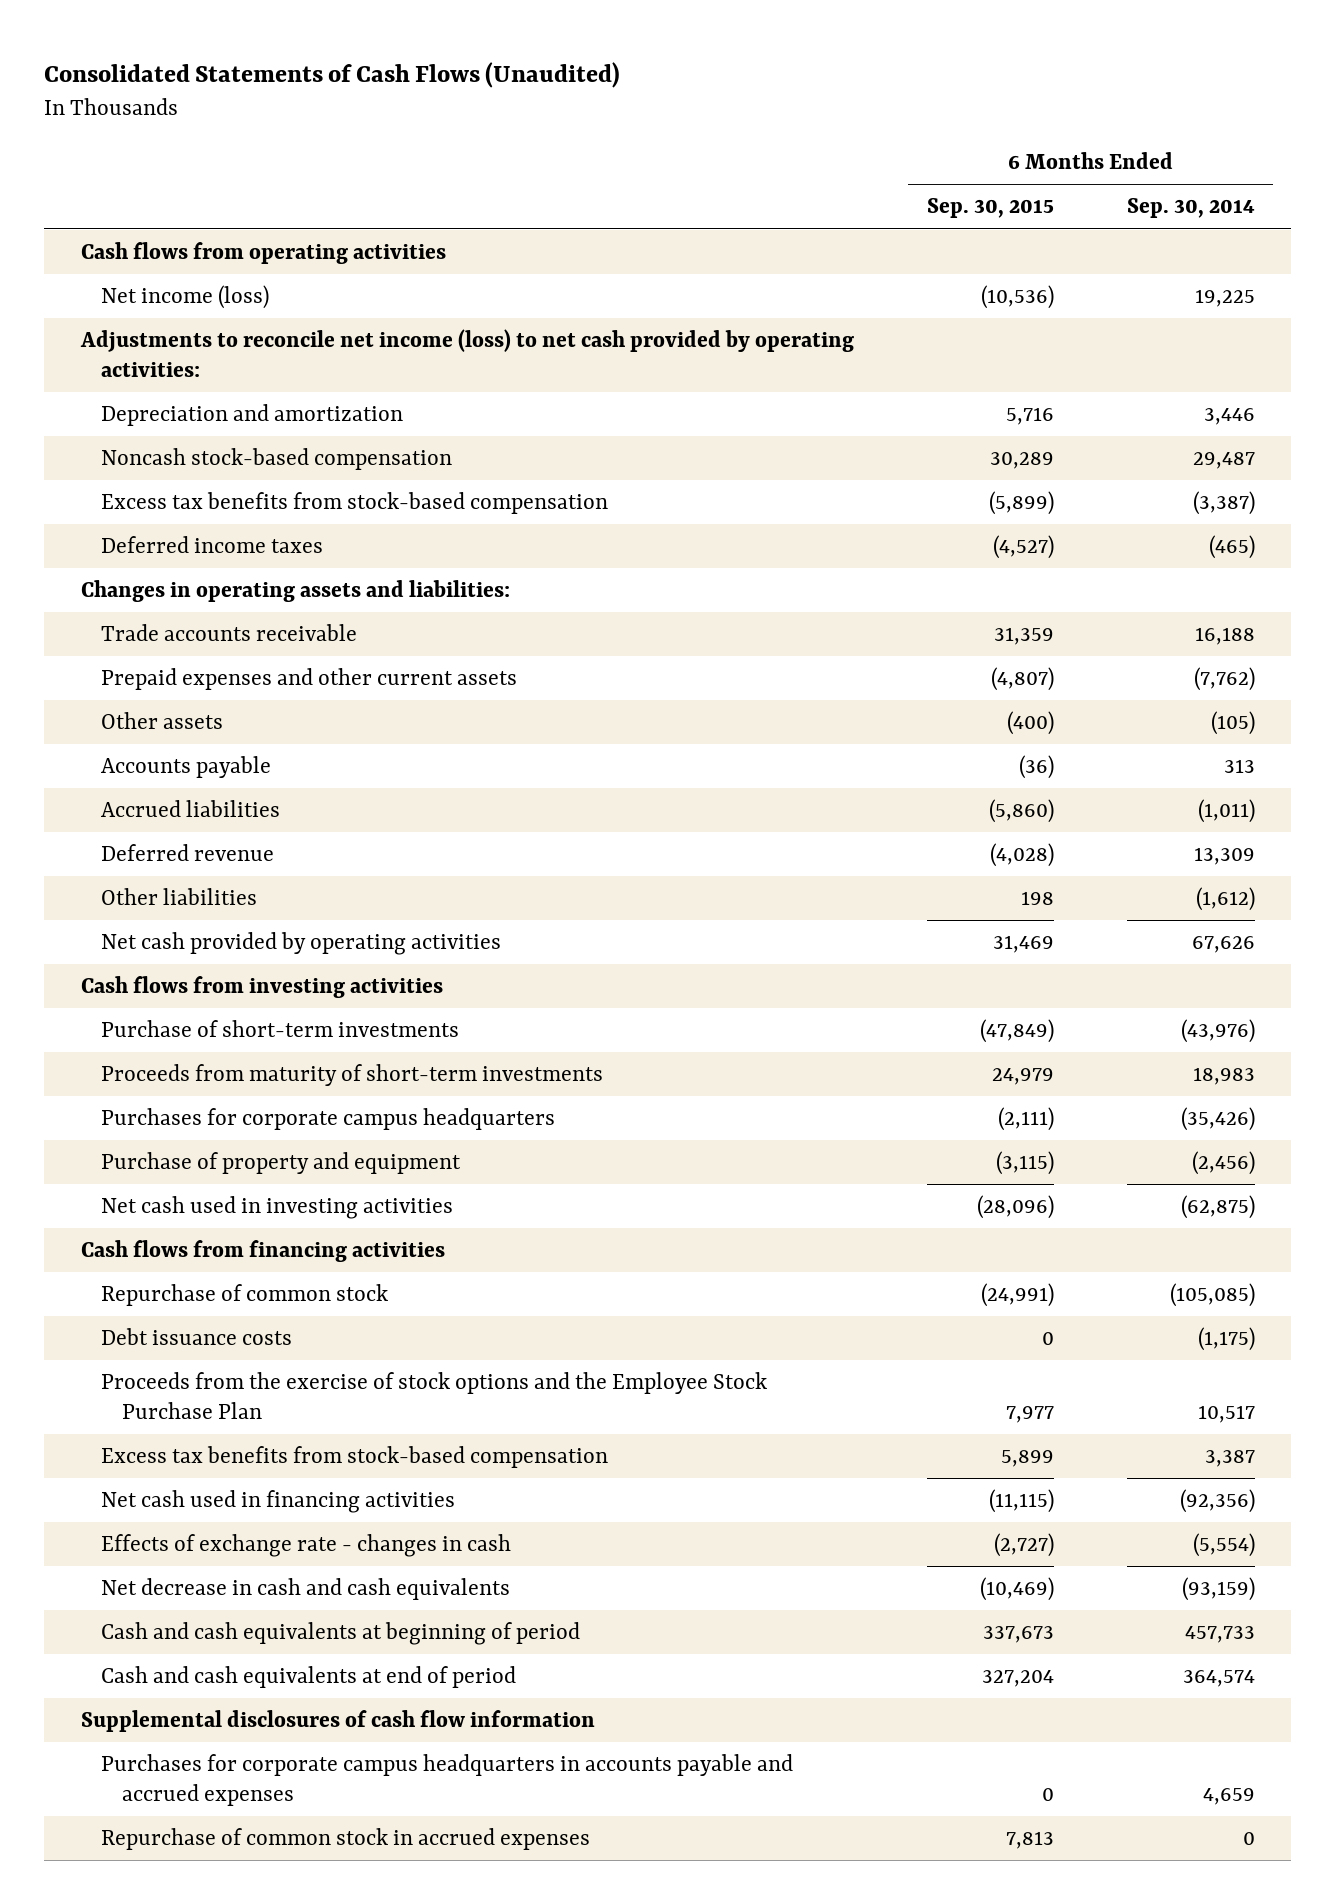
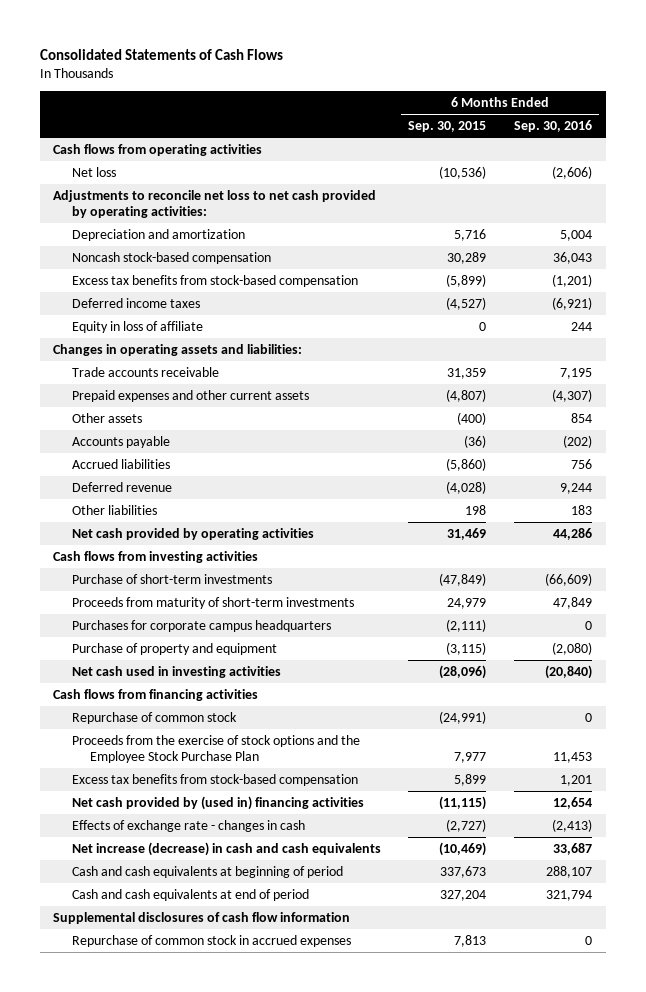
- Consolidated Statements of Cash Flows (Unaudited)
+ Consolidated Statements of Cash Flows
- | 6 Months Ended Sep. 30, 2015 | 6 Months Ended Sep. 30, 2014
+ | 6 Months Ended Sep. 30, 2015 | 6 Months Ended Sep. 30, 2016
- Net income (loss) | (10,536) | 19,225
- Adjustments to reconcile net income (loss) to net cash provided by operating activities:
+ Net loss | (10,536) | (2,606)
+ Adjustments to reconcile net loss to net cash provided by operating activities:
+ Equity in loss of affiliate | 0 | 244
- Debt issuance costs | 0 | (1,175)
- Net cash used in financing activities | (11,115) | (92,356)
+ Net cash provided by (used in) financing activities | (11,115) | 12,654
- Net decrease in cash and cash equivalents | (10,469) | (93,159)
+ Net increase (decrease) in cash and cash equivalents | (10,469) | 33,687
- Purchases for corporate campus headquarters in accounts payable and accrued expenses | 0 | 4,659

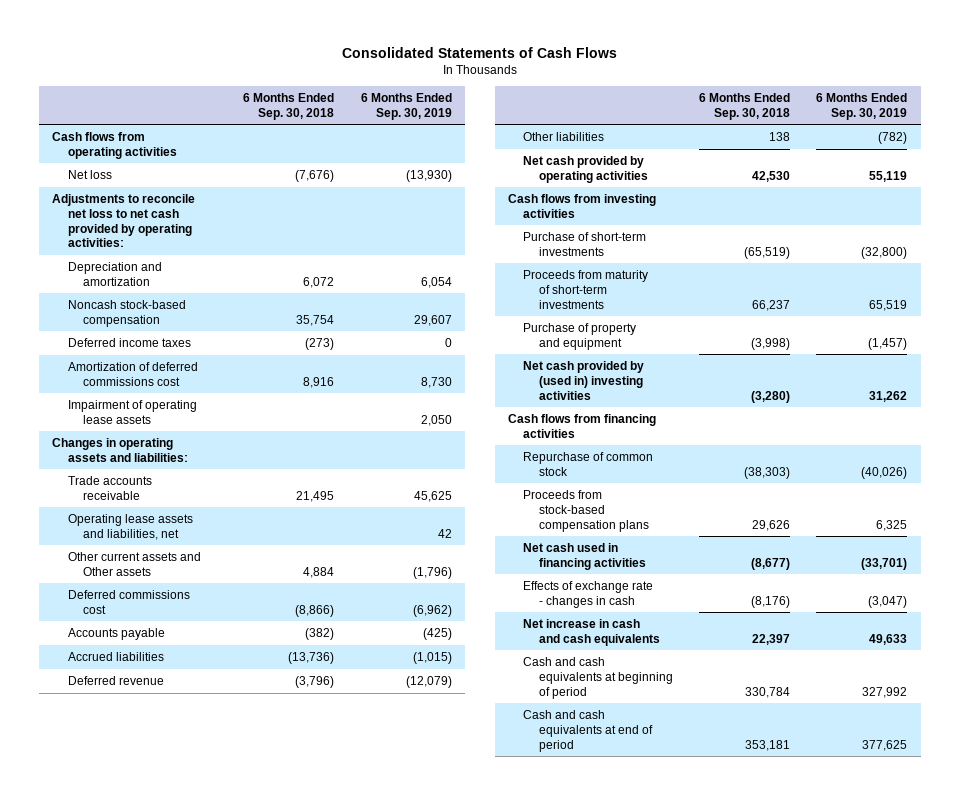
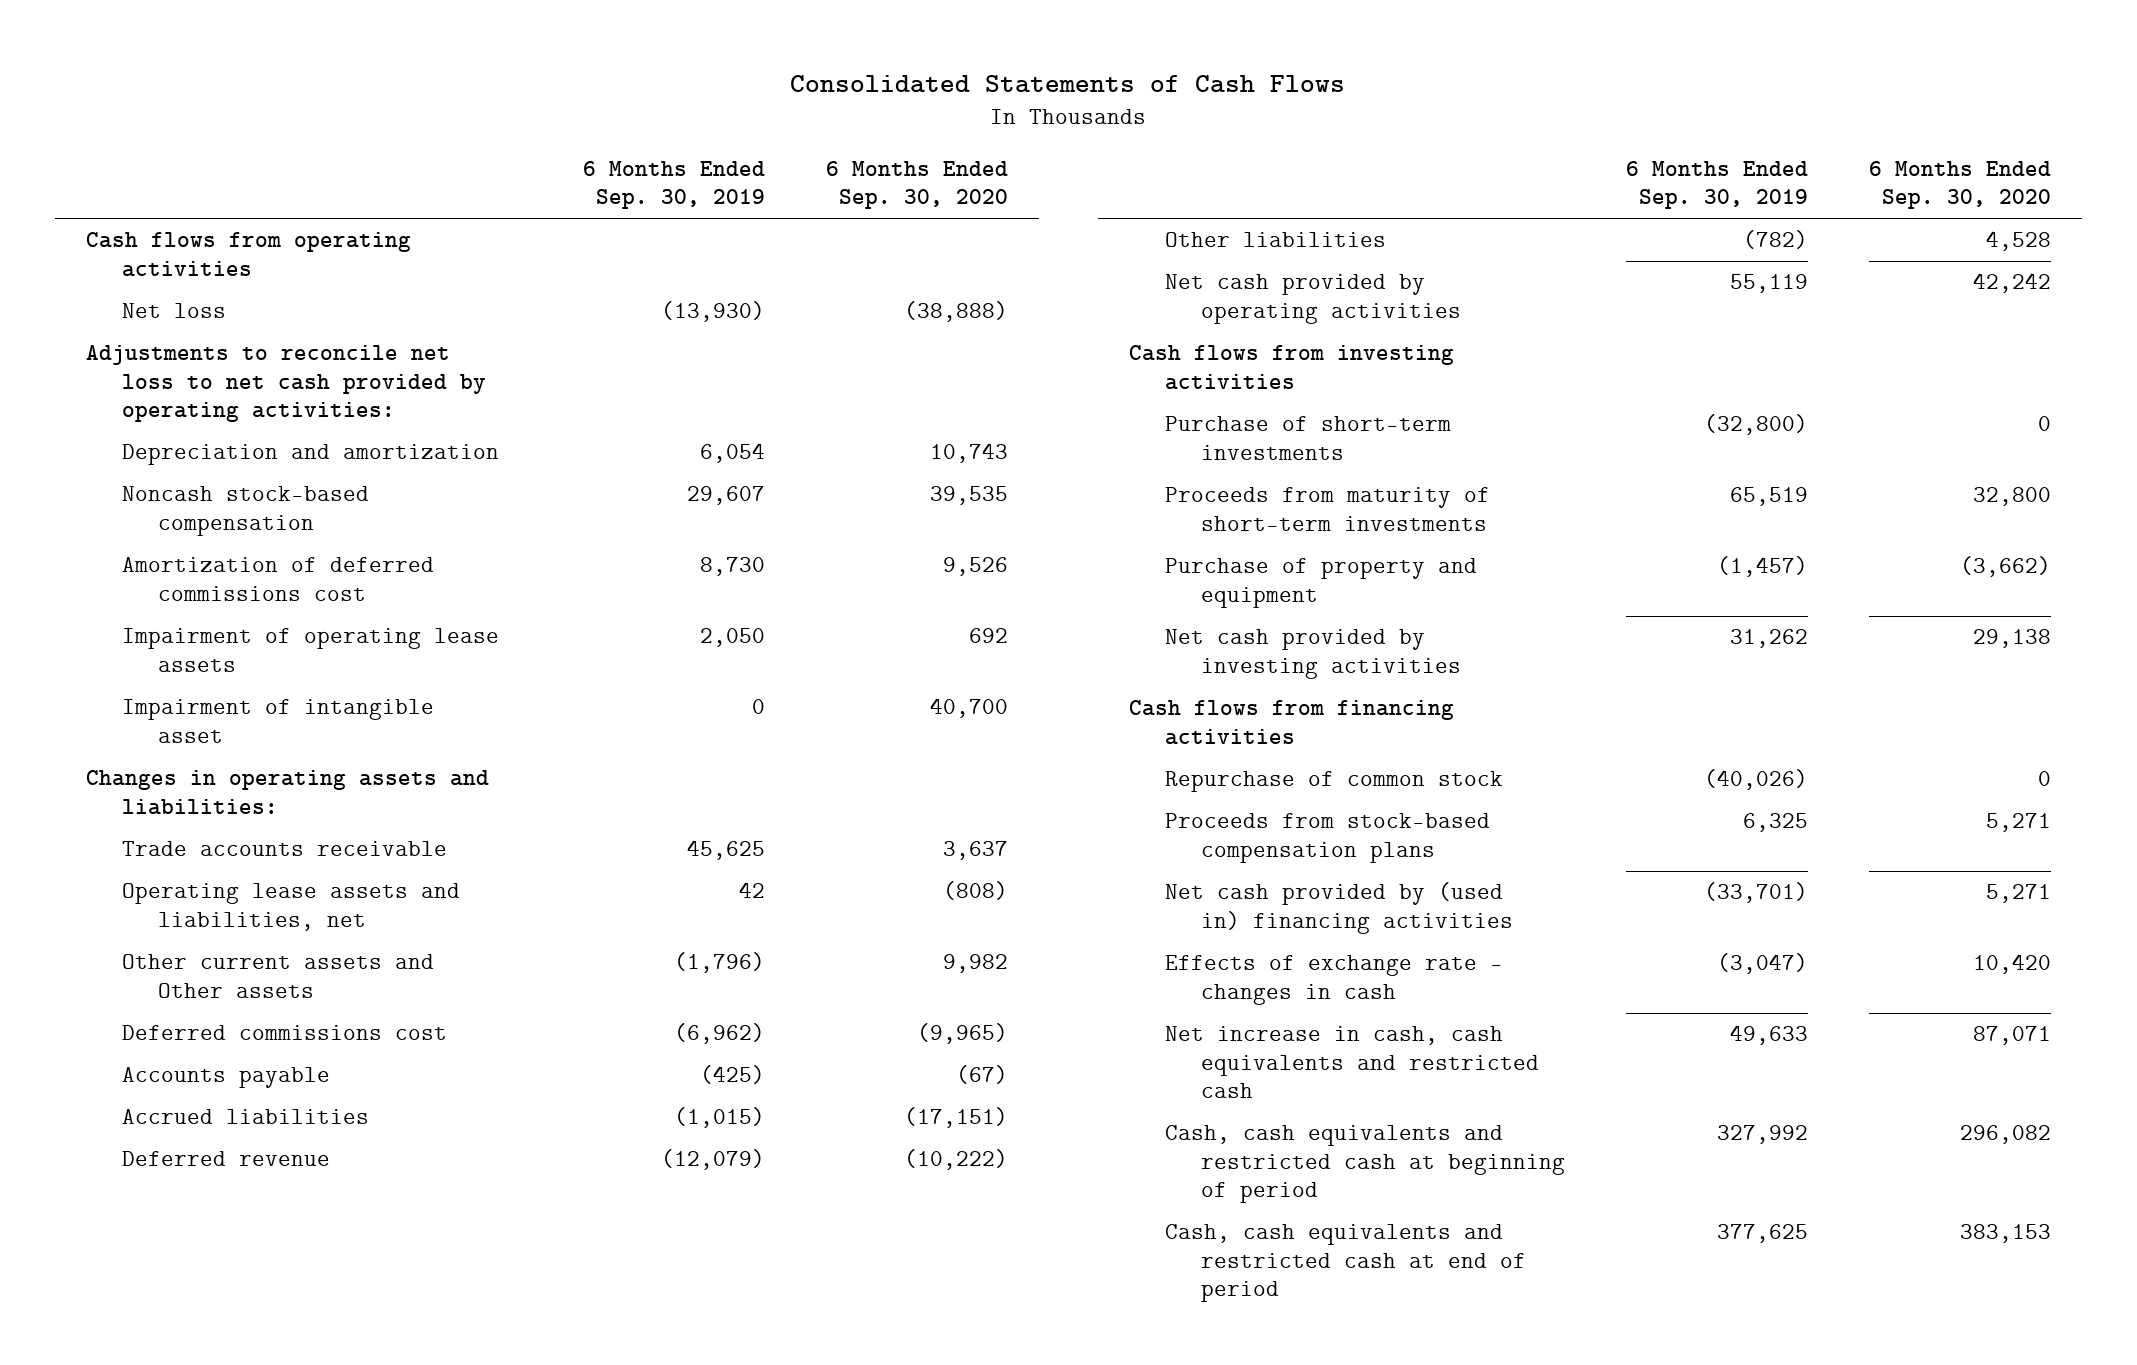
- | 6 Months Ended Sep. 30, 2018 | 6 Months Ended Sep. 30, 2019
+ | 6 Months Ended Sep. 30, 2019 | 6 Months Ended Sep. 30, 2020
- Deferred income taxes | (273) | 0
+ Impairment of intangible asset | 0 | 40,700
- Net cash provided by (used in) investing activities | (3,280) | 31,262
+ Net cash provided by investing activities | 31,262 | 29,138
- Net cash used in financing activities | (8,677) | (33,701)
+ Net cash provided by (used in) financing activities | (33,701) | 5,271
- Net increase in cash and cash equivalents | 22,397 | 49,633
- Cash and cash equivalents at beginning of period | 330,784 | 327,992
- Cash and cash equivalents at end of period | 353,181 | 377,625
+ Net increase in cash, cash equivalents and restricted cash | 49,633 | 87,071
+ Cash, cash equivalents and restricted cash at beginning of period | 327,992 | 296,082
+ Cash, cash equivalents and restricted cash at end of period | 377,625 | 383,153

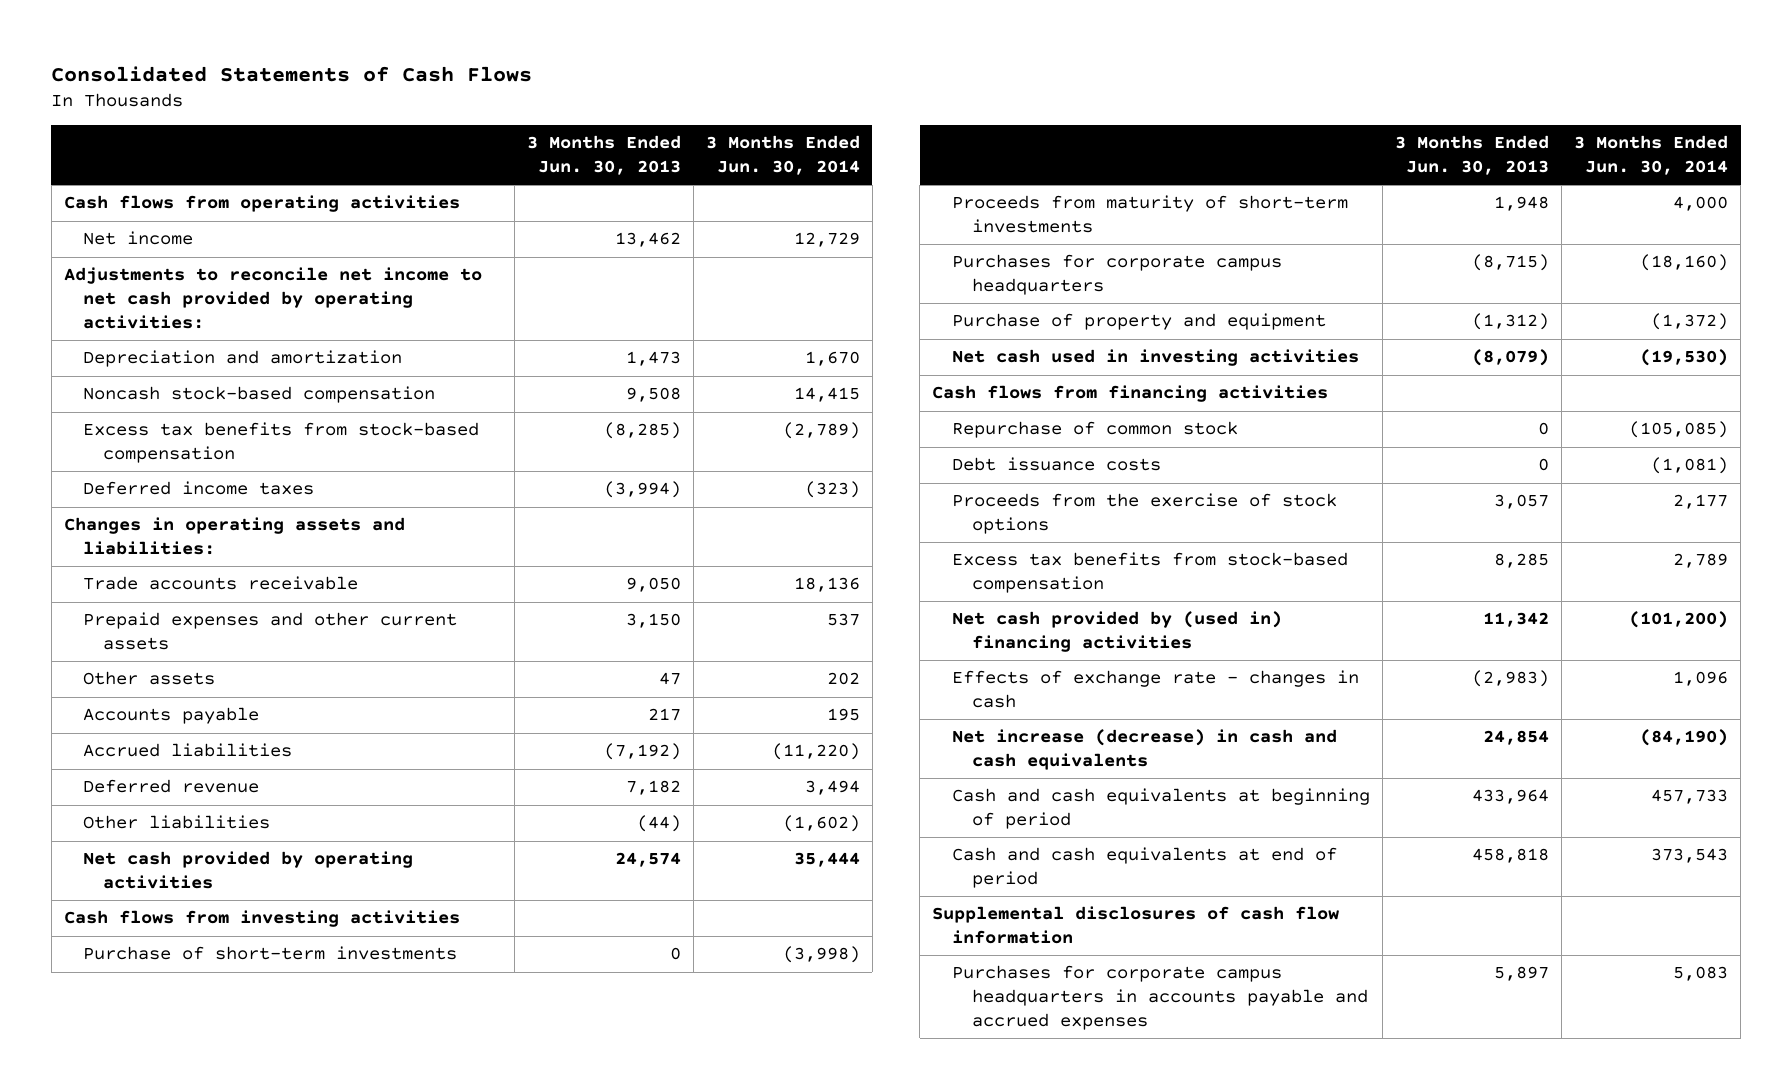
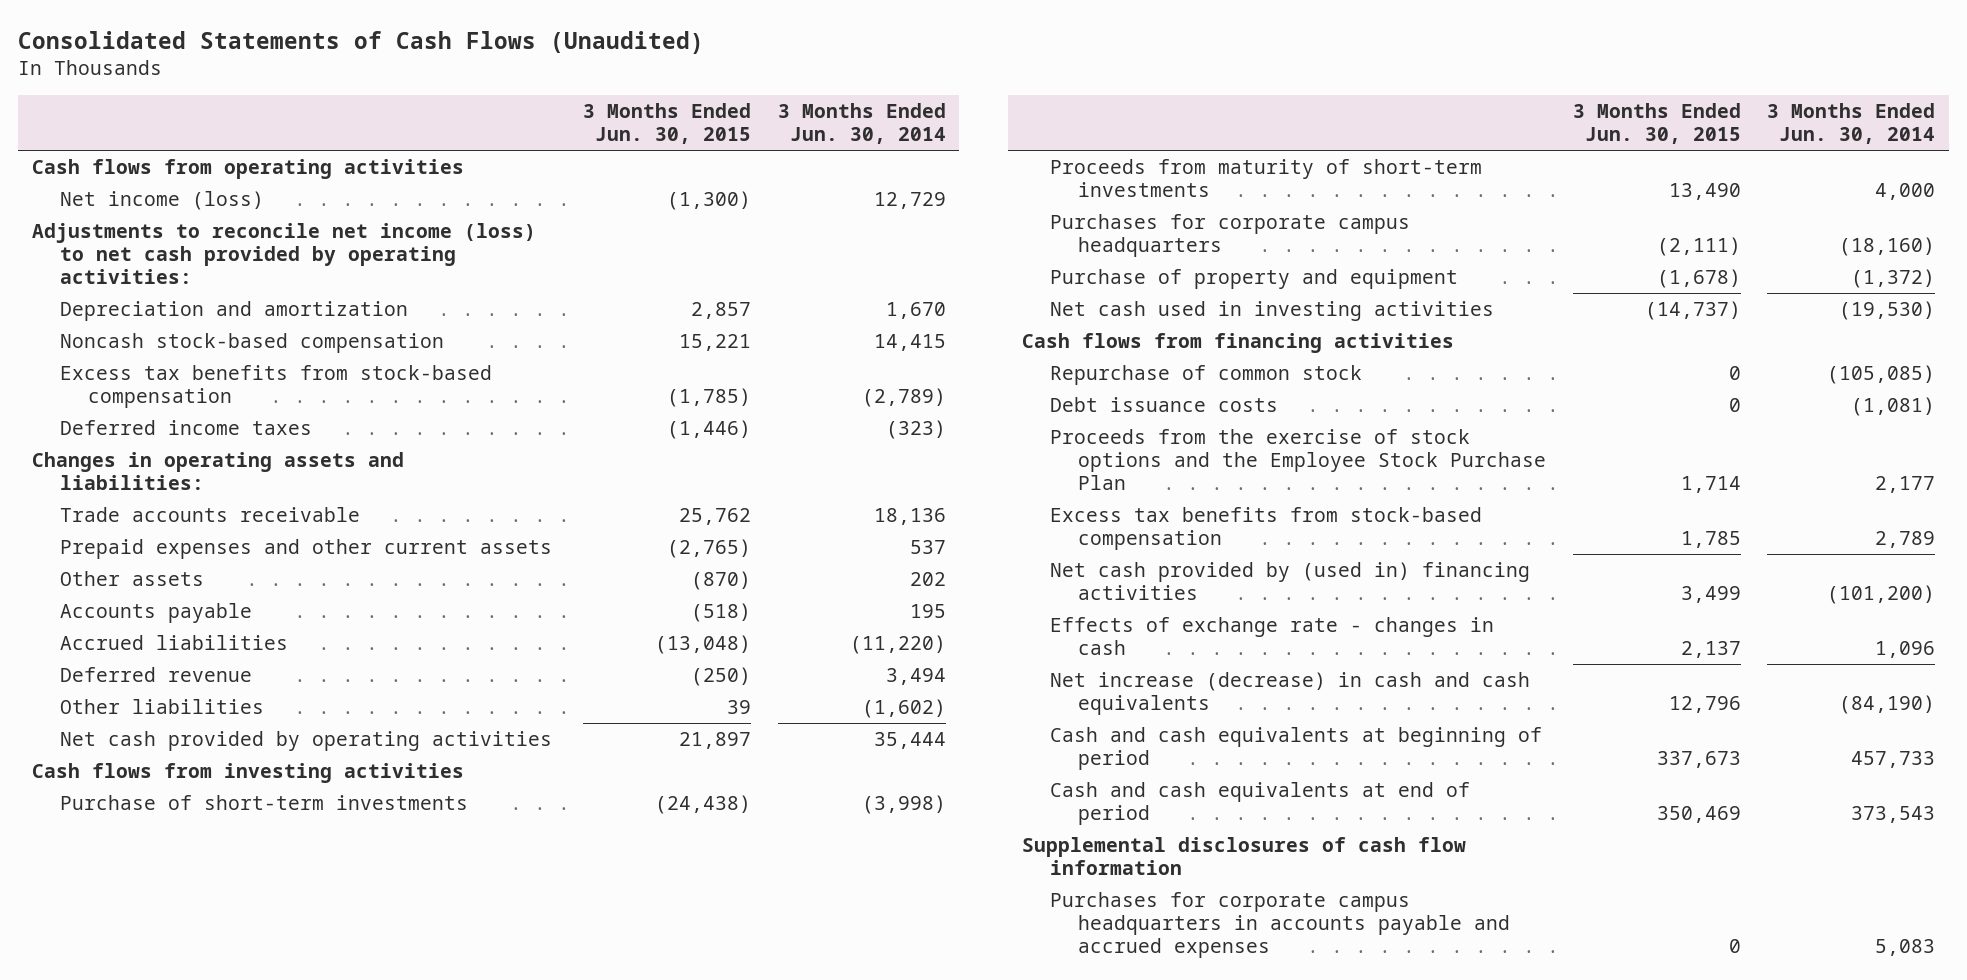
- Consolidated Statements of Cash Flows
+ Consolidated Statements of Cash Flows (Unaudited)
- | 3 Months Ended Jun. 30, 2013 | 3 Months Ended Jun. 30, 2014
+ | 3 Months Ended Jun. 30, 2015 | 3 Months Ended Jun. 30, 2014
- Net income | 13,462 | 12,729
- Adjustments to reconcile net income to net cash provided by operating activities:
+ Net income (loss) | (1,300) | 12,729
+ Adjustments to reconcile net income (loss) to net cash provided by operating activities:
- Proceeds from the exercise of stock options | 3,057 | 2,177
+ Proceeds from the exercise of stock options and the Employee Stock Purchase Plan | 1,714 | 2,177

